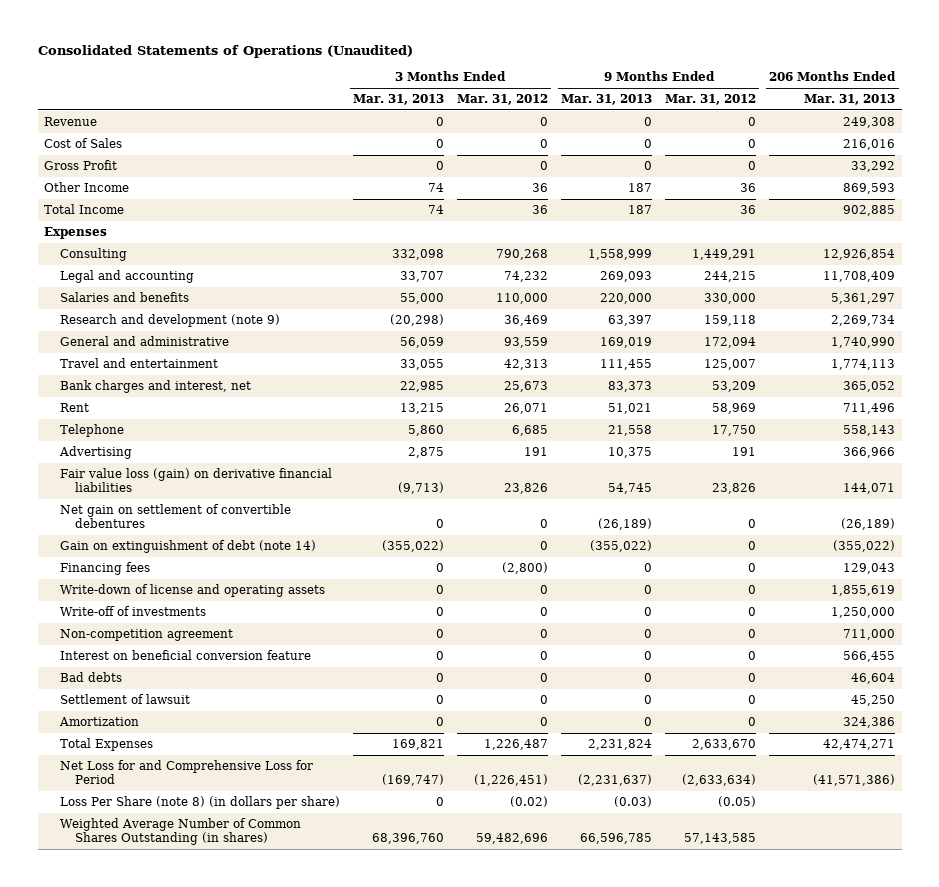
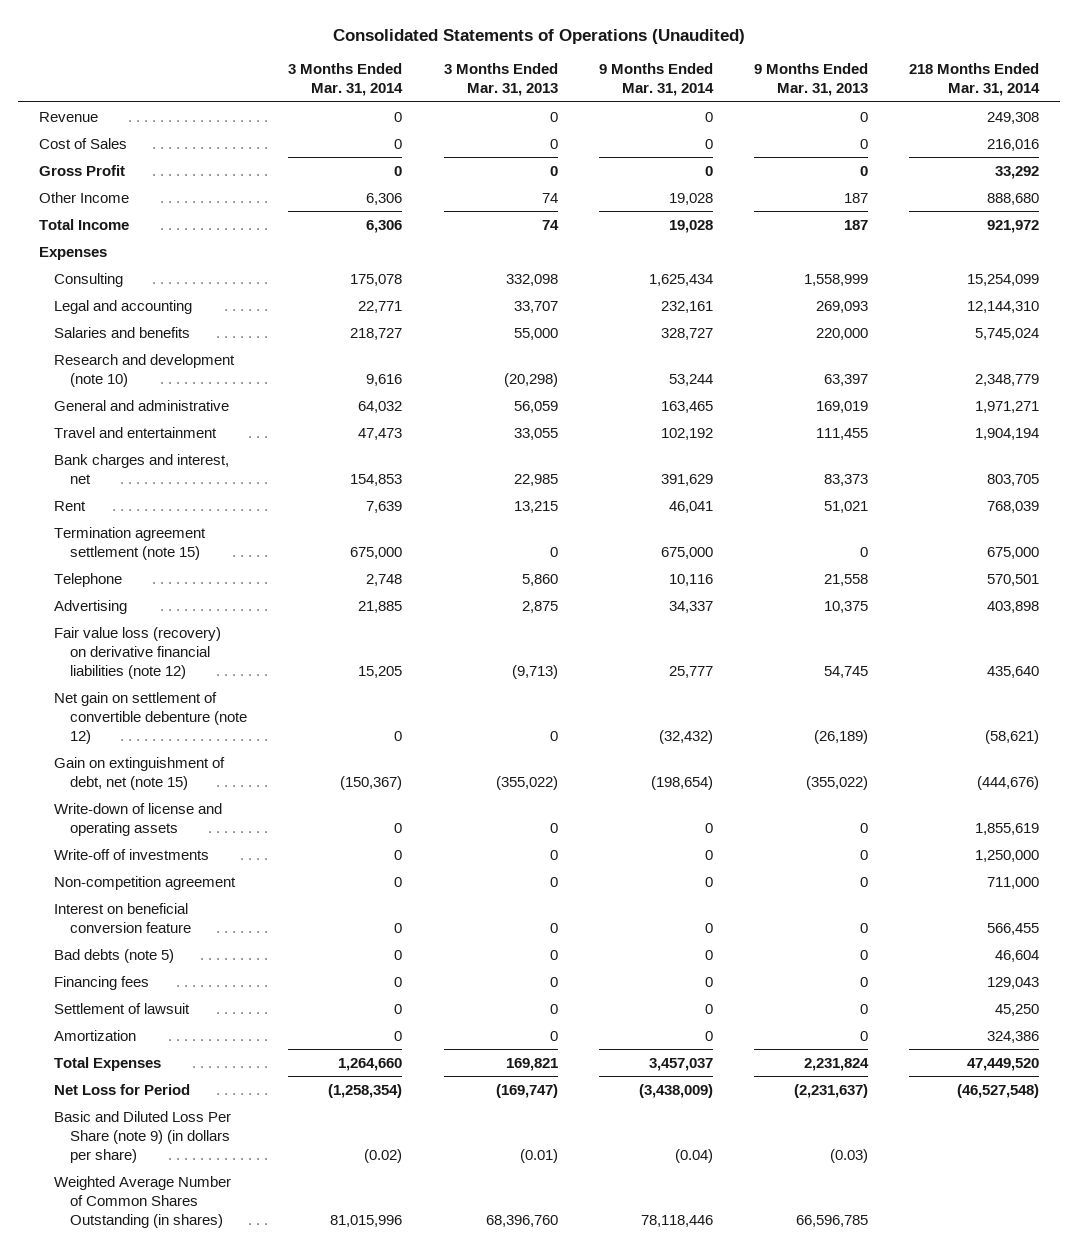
- | 3 Months Ended Mar. 31, 2013 | 3 Months Ended Mar. 31, 2012 | 9 Months Ended Mar. 31, 2013 | 9 Months Ended Mar. 31, 2012 | 206 Months Ended Mar. 31, 2013
+ | 3 Months Ended Mar. 31, 2014 | 3 Months Ended Mar. 31, 2013 | 9 Months Ended Mar. 31, 2014 | 9 Months Ended Mar. 31, 2013 | 218 Months Ended Mar. 31, 2014
- Research and development (note 9) | (20,298) | 36,469 | 63,397 | 159,118 | 2,269,734
+ Research and development (note 10) | 9,616 | (20,298) | 53,244 | 63,397 | 2,348,779
+ Termination agreement settlement (note 15) | 675,000 | 0 | 675,000 | 0 | 675,000
- Fair value loss (gain) on derivative financial liabilities | (9,713) | 23,826 | 54,745 | 23,826 | 144,071
- Net gain on settlement of convertible debentures | 0 | 0 | (26,189) | 0 | (26,189)
- Gain on extinguishment of debt (note 14) | (355,022) | 0 | (355,022) | 0 | (355,022)
+ Fair value loss (recovery) on derivative financial liabilities (note 12) | 15,205 | (9,713) | 25,777 | 54,745 | 435,640
+ Net gain on settlement of convertible debenture (note 12) | 0 | 0 | (32,432) | (26,189) | (58,621)
+ Gain on extinguishment of debt, net (note 15) | (150,367) | (355,022) | (198,654) | (355,022) | (444,676)
- Bad debts | 0 | 0 | 0 | 0 | 46,604
+ Bad debts (note 5) | 0 | 0 | 0 | 0 | 46,604
moved down: Financing fees | 0 | 0 | 0 | 0 | 129,043
- Net Loss for and Comprehensive Loss for Period | (169,747) | (1,226,451) | (2,231,637) | (2,633,634) | (41,571,386)
- Loss Per Share (note 8) (in dollars per share) | 0 | (0.02) | (0.03) | (0.05) |
+ Net Loss for Period | (1,258,354) | (169,747) | (3,438,009) | (2,231,637) | (46,527,548)
+ Basic and Diluted Loss Per Share (note 9) (in dollars per share) | (0.02) | (0.01) | (0.04) | (0.03) |

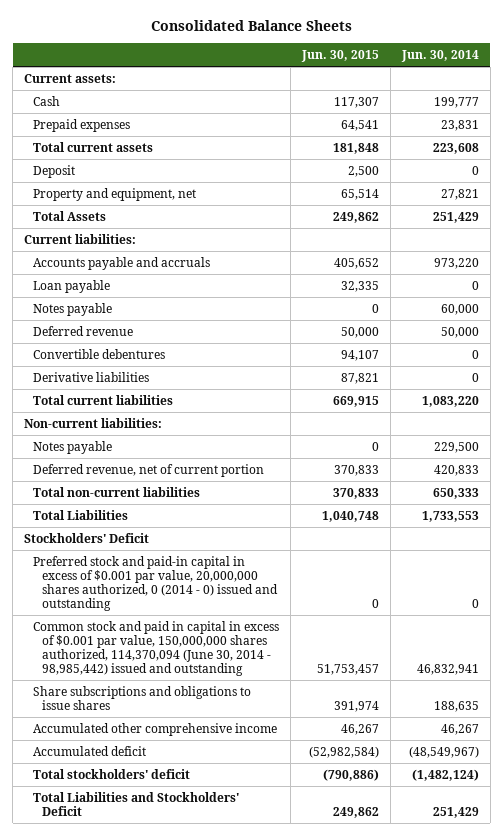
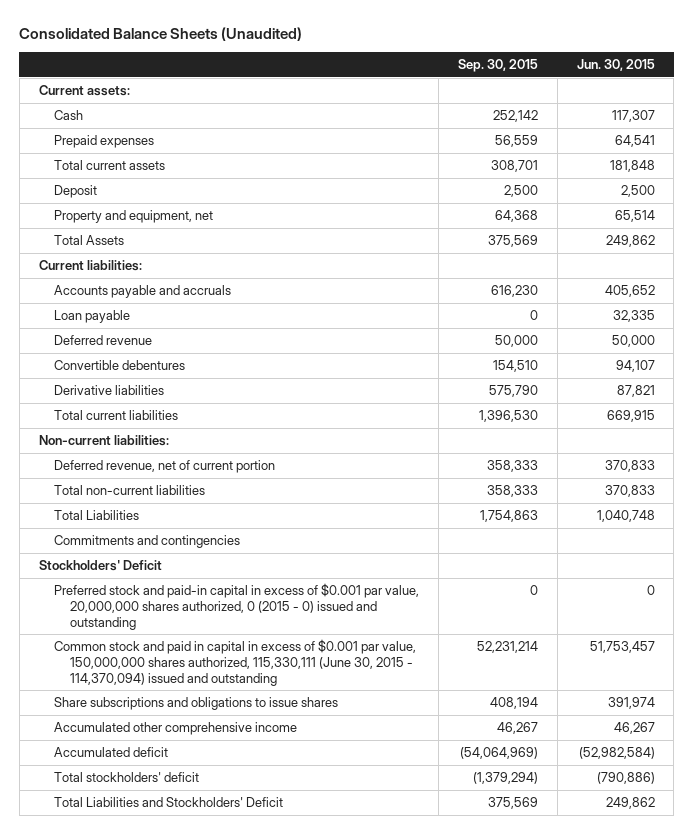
- Consolidated Balance Sheets
+ Consolidated Balance Sheets (Unaudited)
- | Jun. 30, 2015 | Jun. 30, 2014
+ | Sep. 30, 2015 | Jun. 30, 2015
- Notes payable | 0 | 60,000
- Notes payable | 0 | 229,500
+ Commitments and contingencies
- Preferred stock and paid-in capital in excess of $0.001 par value, 20,000,000 shares authorized, 0 (2014 - 0) issued and outstanding | 0 | 0
- Common stock and paid in capital in excess of $0.001 par value, 150,000,000 shares authorized, 114,370,094 (June 30, 2014 - 98,985,442) issued and outstanding | 51,753,457 | 46,832,941
+ Preferred stock and paid-in capital in excess of $0.001 par value, 20,000,000 shares authorized, 0 (2015 - 0) issued and outstanding | 0 | 0
+ Common stock and paid in capital in excess of $0.001 par value, 150,000,000 shares authorized, 115,330,111 (June 30, 2015 - 114,370,094) issued and outstanding | 52,231,214 | 51,753,457

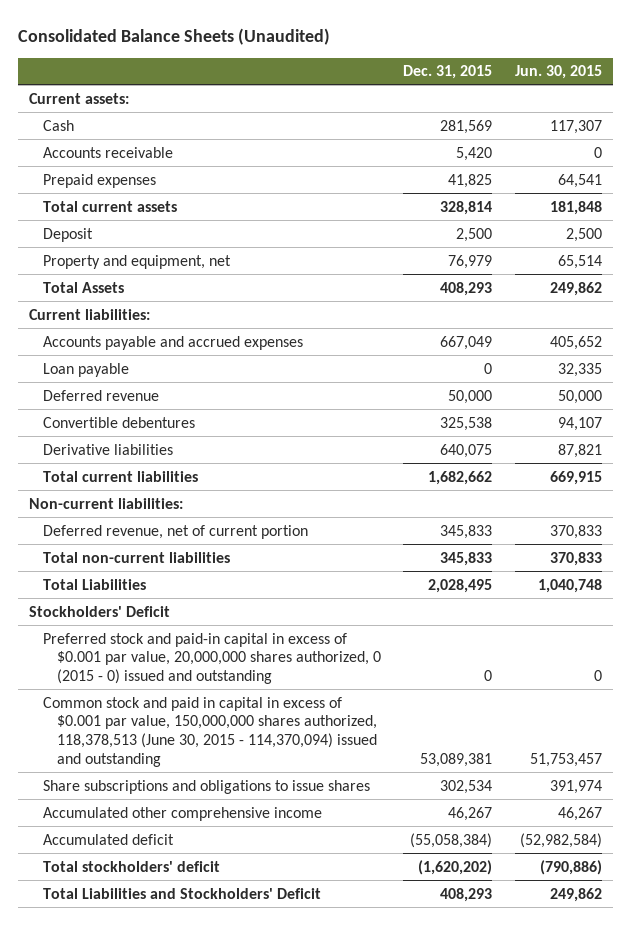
- | Sep. 30, 2015 | Jun. 30, 2015
+ | Dec. 31, 2015 | Jun. 30, 2015
+ Accounts receivable | 5,420 | 0
- Accounts payable and accruals | 616,230 | 405,652
+ Accounts payable and accrued expenses | 667,049 | 405,652
- Commitments and contingencies
- Common stock and paid in capital in excess of $0.001 par value, 150,000,000 shares authorized, 115,330,111 (June 30, 2015 - 114,370,094) issued and outstanding | 52,231,214 | 51,753,457
+ Common stock and paid in capital in excess of $0.001 par value, 150,000,000 shares authorized, 118,378,513 (June 30, 2015 - 114,370,094) issued and outstanding | 53,089,381 | 51,753,457

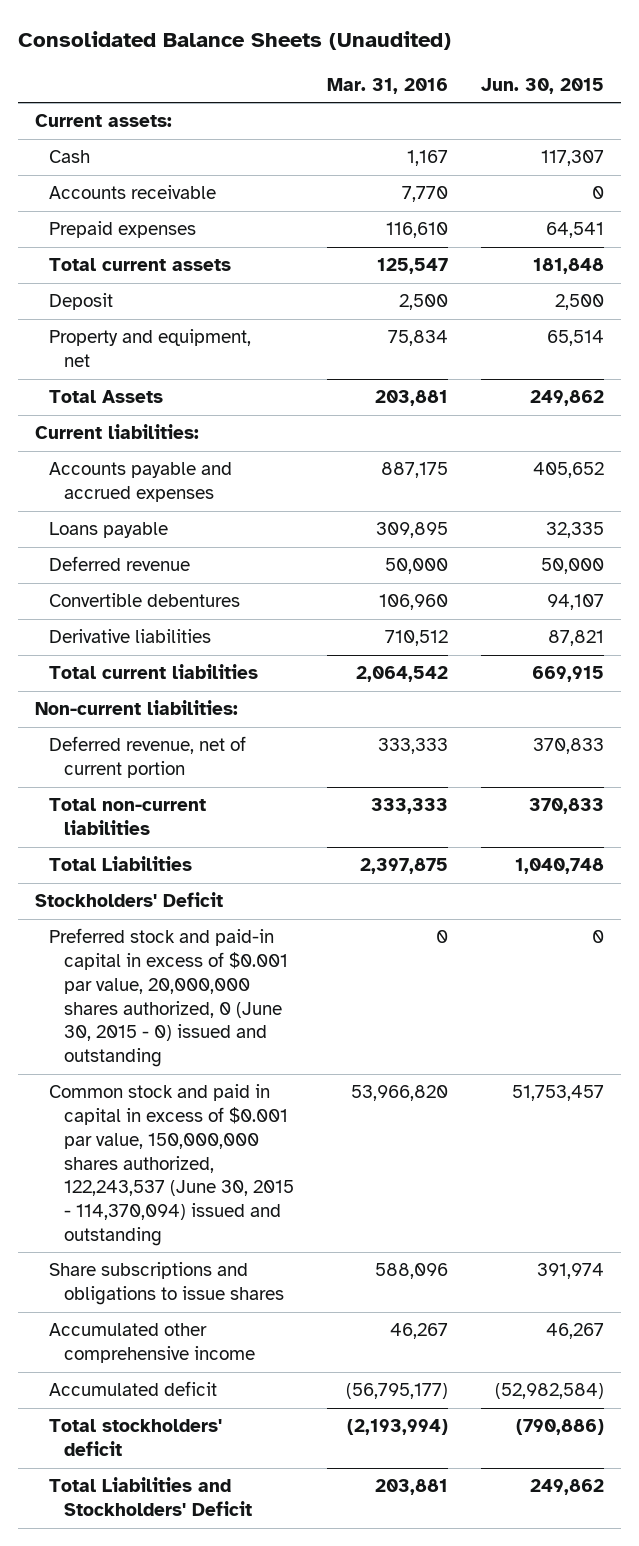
- | Dec. 31, 2015 | Jun. 30, 2015
+ | Mar. 31, 2016 | Jun. 30, 2015
- Loan payable | 0 | 32,335
+ Loans payable | 309,895 | 32,335
- Preferred stock and paid-in capital in excess of $0.001 par value, 20,000,000 shares authorized, 0 (2015 - 0) issued and outstanding | 0 | 0
- Common stock and paid in capital in excess of $0.001 par value, 150,000,000 shares authorized, 118,378,513 (June 30, 2015 - 114,370,094) issued and outstanding | 53,089,381 | 51,753,457
+ Preferred stock and paid-in capital in excess of $0.001 par value, 20,000,000 shares authorized, 0 (June 30, 2015 - 0) issued and outstanding | 0 | 0
+ Common stock and paid in capital in excess of $0.001 par value, 150,000,000 shares authorized, 122,243,537 (June 30, 2015 - 114,370,094) issued and outstanding | 53,966,820 | 51,753,457

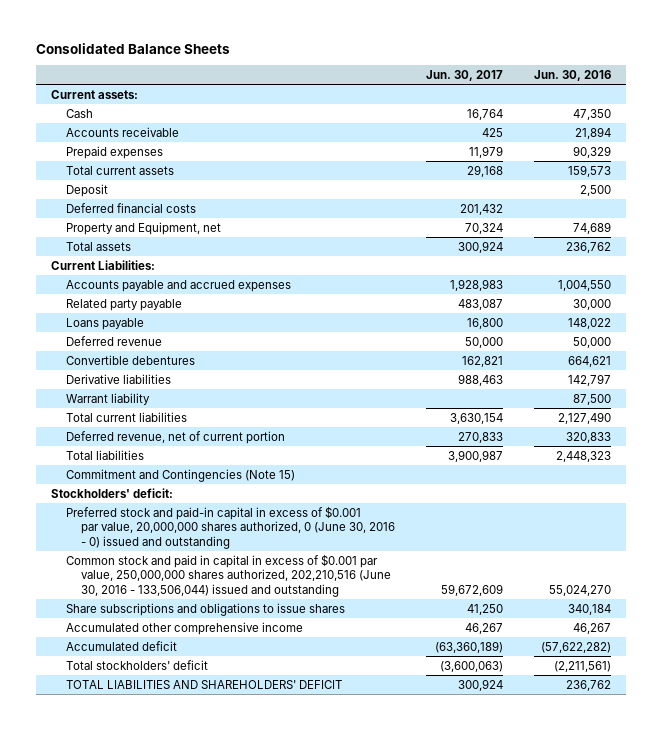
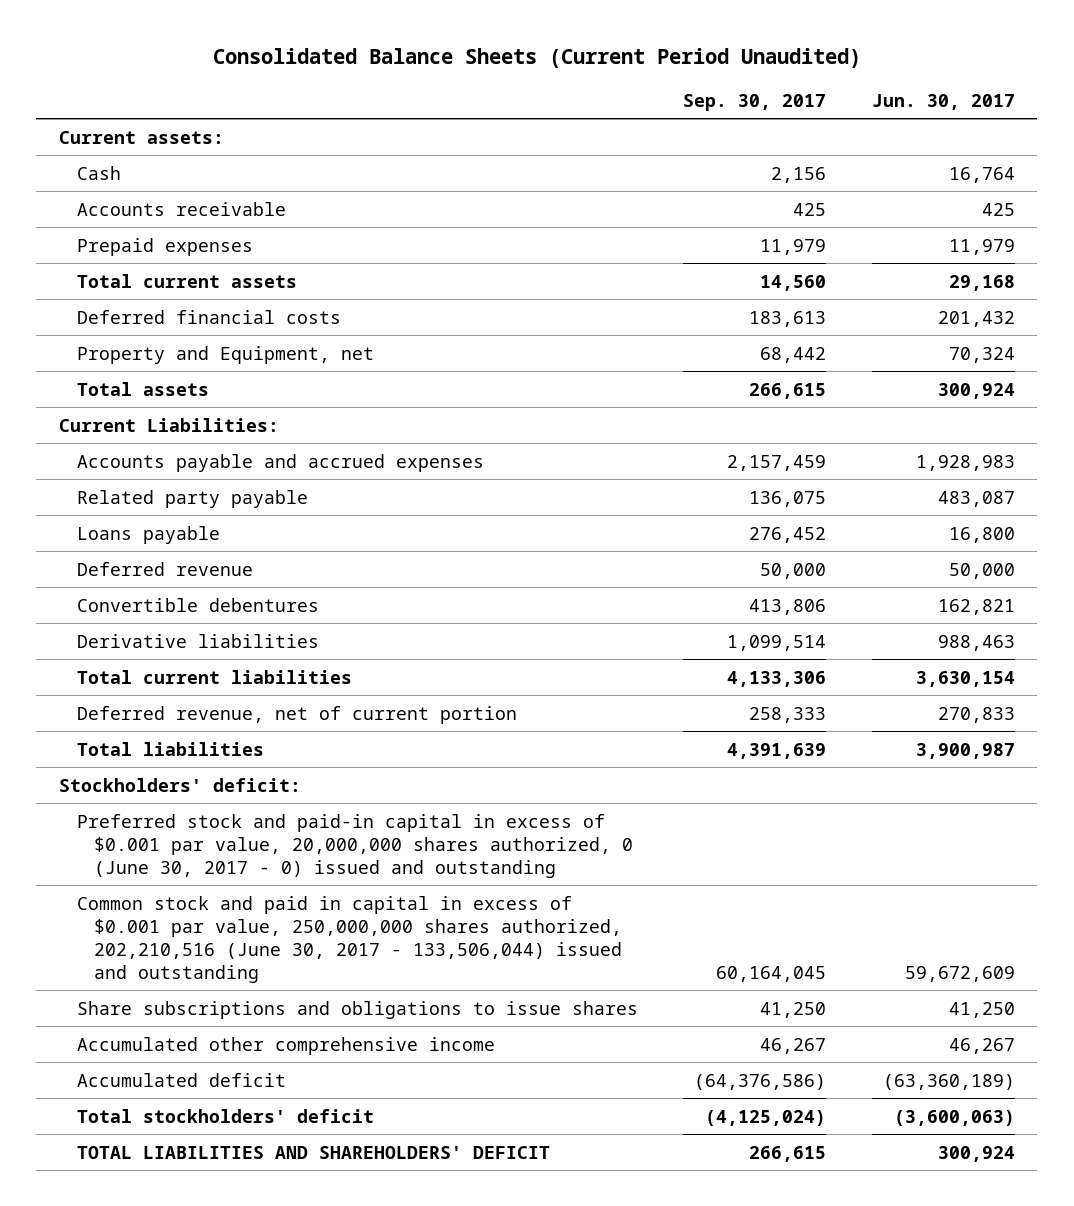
- Consolidated Balance Sheets
+ Consolidated Balance Sheets (Current Period Unaudited)
- | Jun. 30, 2017 | Jun. 30, 2016
+ | Sep. 30, 2017 | Jun. 30, 2017
- Deposit | | 2,500
- Warrant liability | | 87,500
- Commitment and Contingencies (Note 15)
- Preferred stock and paid-in capital in excess of $0.001 par value, 20,000,000 shares authorized, 0 (June 30, 2016 - 0) issued and outstanding
- Common stock and paid in capital in excess of $0.001 par value, 250,000,000 shares authorized, 202,210,516 (June 30, 2016 - 133,506,044) issued and outstanding | 59,672,609 | 55,024,270
+ Preferred stock and paid-in capital in excess of $0.001 par value, 20,000,000 shares authorized, 0 (June 30, 2017 - 0) issued and outstanding
+ Common stock and paid in capital in excess of $0.001 par value, 250,000,000 shares authorized, 202,210,516 (June 30, 2017 - 133,506,044) issued and outstanding | 60,164,045 | 59,672,609

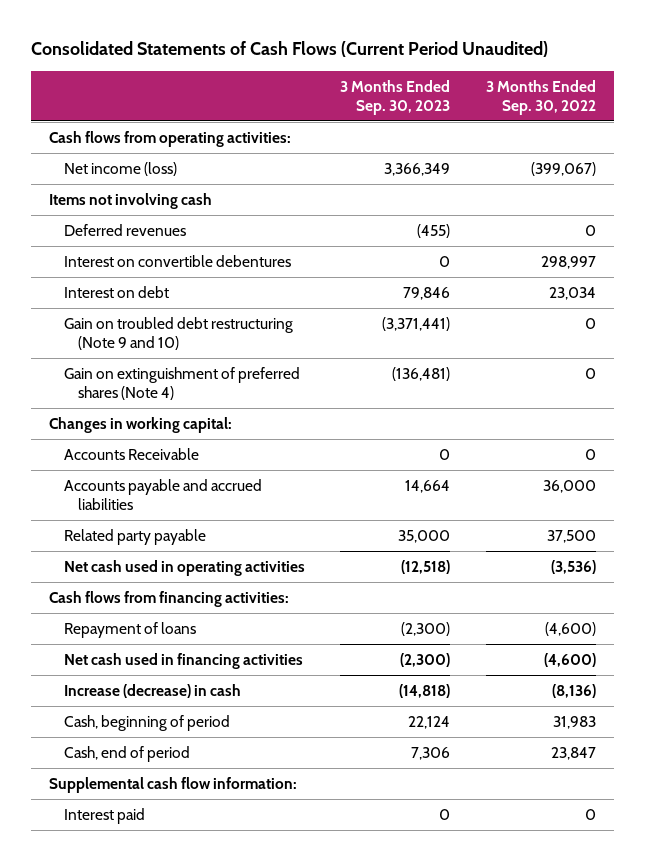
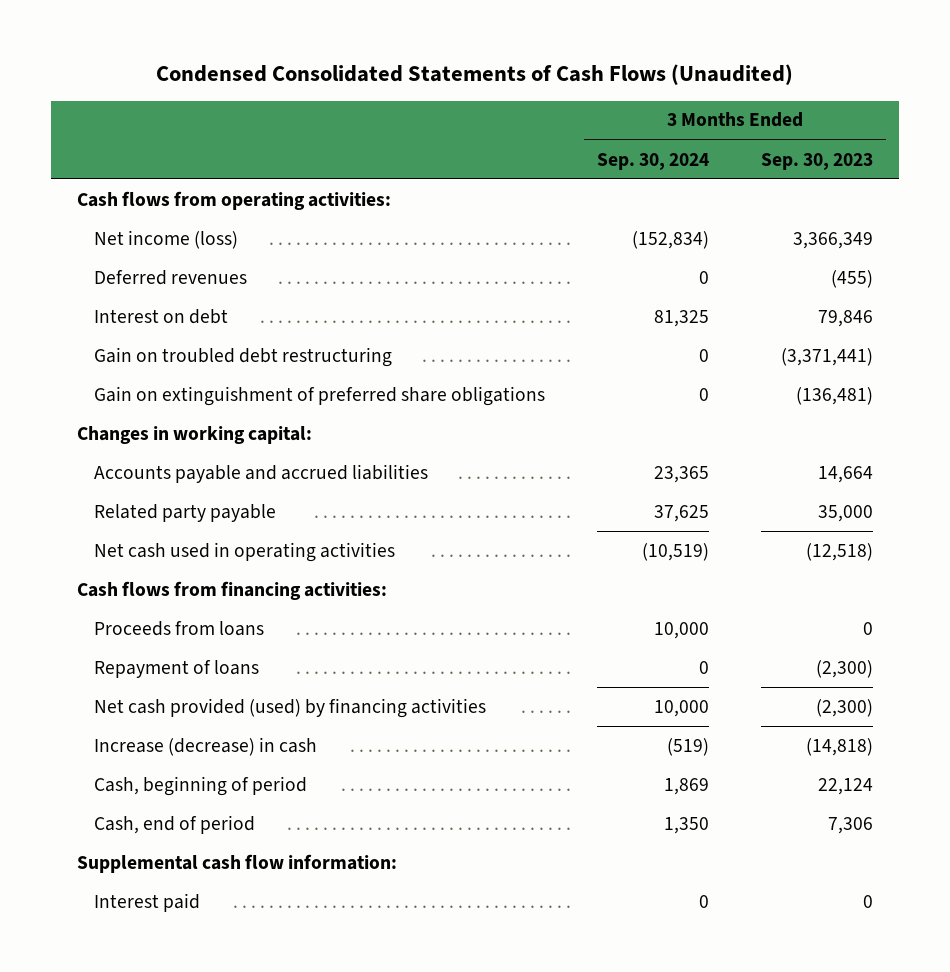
- Consolidated Statements of Cash Flows (Current Period Unaudited)
+ Condensed Consolidated Statements of Cash Flows (Unaudited)
- | 3 Months Ended Sep. 30, 2023 | 3 Months Ended Sep. 30, 2022
+ | 3 Months Ended Sep. 30, 2024 | 3 Months Ended Sep. 30, 2023
- Items not involving cash
- Interest on convertible debentures | 0 | 298,997
- Gain on troubled debt restructuring (Note 9 and 10) | (3,371,441) | 0
- Gain on extinguishment of preferred shares (Note 4) | (136,481) | 0
+ Gain on troubled debt restructuring | 0 | (3,371,441)
+ Gain on extinguishment of preferred share obligations | 0 | (136,481)
- Accounts Receivable | 0 | 0
+ Proceeds from loans | 10,000 | 0
- Net cash used in financing activities | (2,300) | (4,600)
+ Net cash provided (used) by financing activities | 10,000 | (2,300)

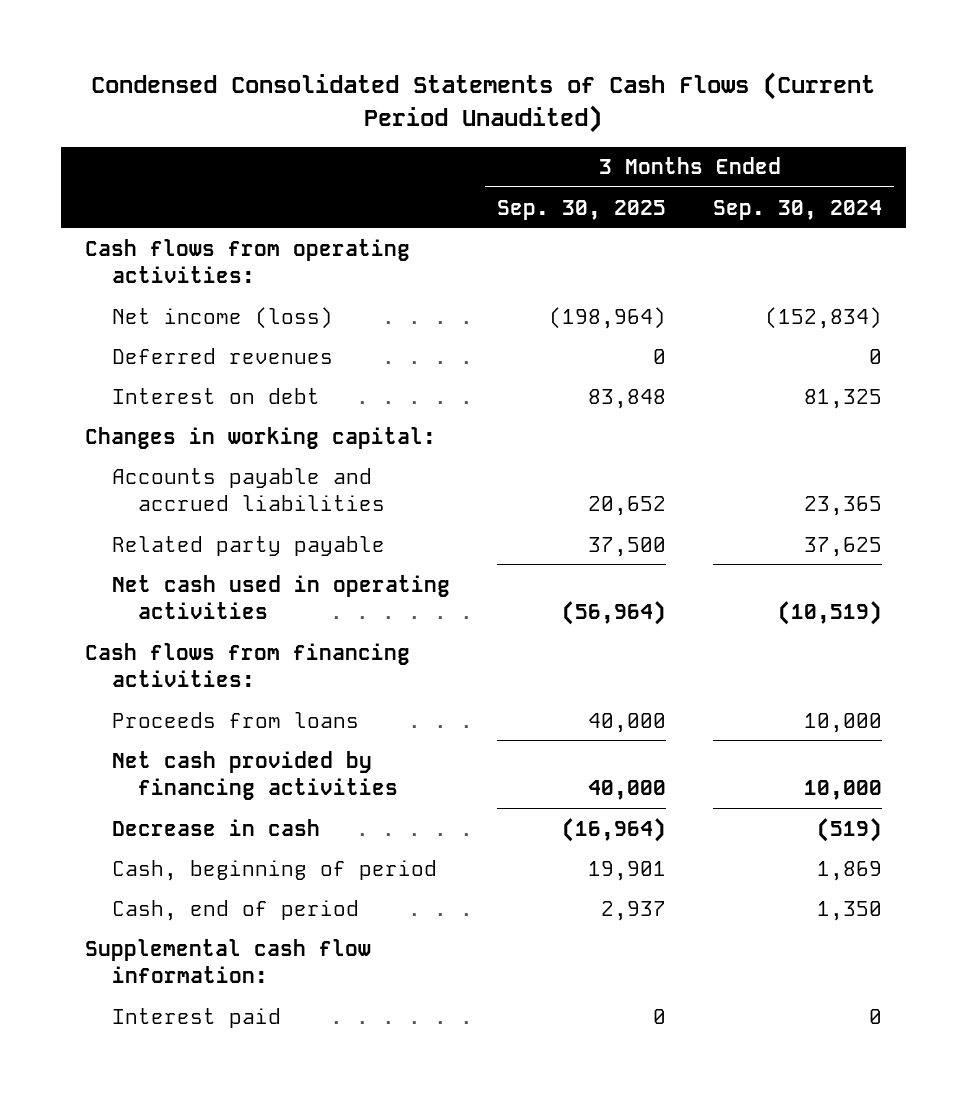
- Condensed Consolidated Statements of Cash Flows (Unaudited)
+ Condensed Consolidated Statements of Cash Flows (Current Period Unaudited)
- | 3 Months Ended Sep. 30, 2024 | 3 Months Ended Sep. 30, 2023
+ | 3 Months Ended Sep. 30, 2025 | 3 Months Ended Sep. 30, 2024
- Gain on troubled debt restructuring | 0 | (3,371,441)
- Gain on extinguishment of preferred share obligations | 0 | (136,481)
- Repayment of loans | 0 | (2,300)
- Net cash provided (used) by financing activities | 10,000 | (2,300)
- Increase (decrease) in cash | (519) | (14,818)
+ Net cash provided by financing activities | 40,000 | 10,000
+ Decrease in cash | (16,964) | (519)

